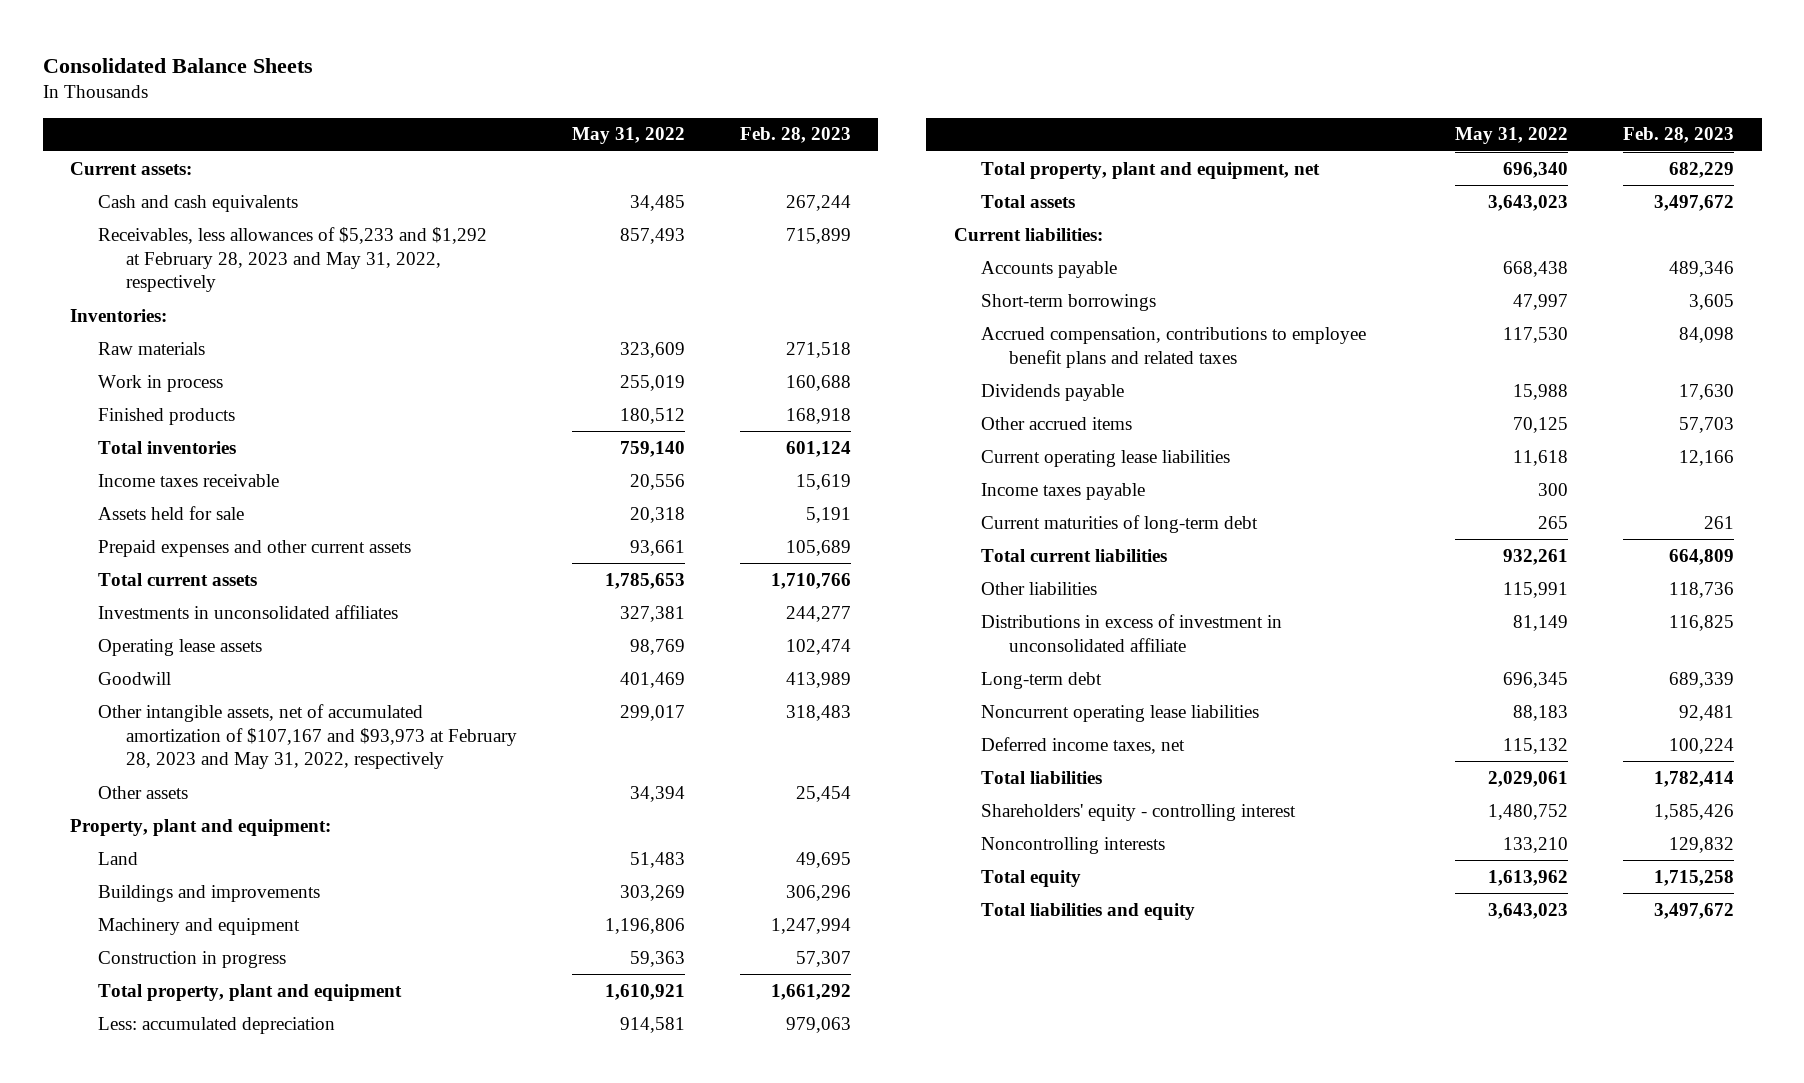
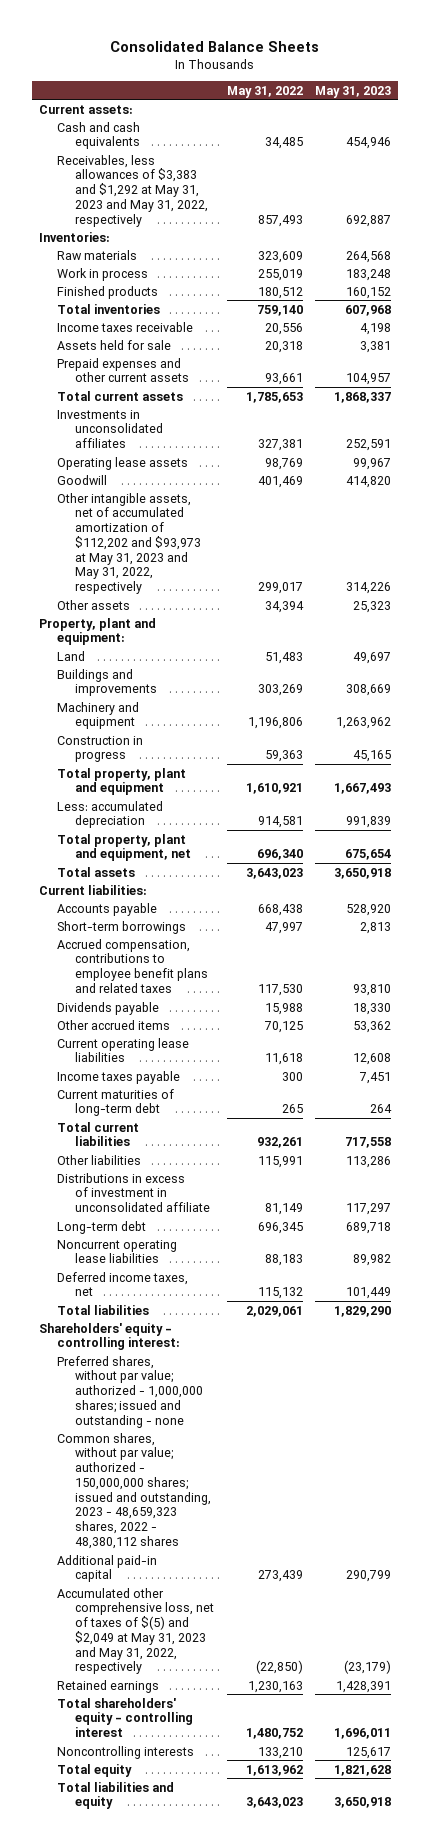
- | May 31, 2022 | Feb. 28, 2023
+ | May 31, 2022 | May 31, 2023
- Receivables, less allowances of $5,233 and $1,292 at February 28, 2023 and May 31, 2022, respectively | 857,493 | 715,899
+ Receivables, less allowances of $3,383 and $1,292 at May 31, 2023 and May 31, 2022, respectively | 857,493 | 692,887
- Other intangible assets, net of accumulated amortization of $107,167 and $93,973 at February 28, 2023 and May 31, 2022, respectively | 299,017 | 318,483
+ Other intangible assets, net of accumulated amortization of $112,202 and $93,973 at May 31, 2023 and May 31, 2022, respectively | 299,017 | 314,226
- Shareholders' equity - controlling interest | 1,480,752 | 1,585,426
+ Shareholders' equity - controlling interest:
+ Preferred shares, without par value; authorized - 1,000,000 shares; issued and outstanding - none
+ Common shares, without par value; authorized - 150,000,000 shares; issued and outstanding, 2023 - 48,659,323 shares, 2022 - 48,380,112 shares
+ Additional paid-in capital | 273,439 | 290,799
+ Accumulated other comprehensive loss, net of taxes of $(5) and $2,049 at May 31, 2023 and May 31, 2022, respectively | (22,850) | (23,179)
+ Retained earnings | 1,230,163 | 1,428,391
+ Total shareholders' equity - controlling interest | 1,480,752 | 1,696,011

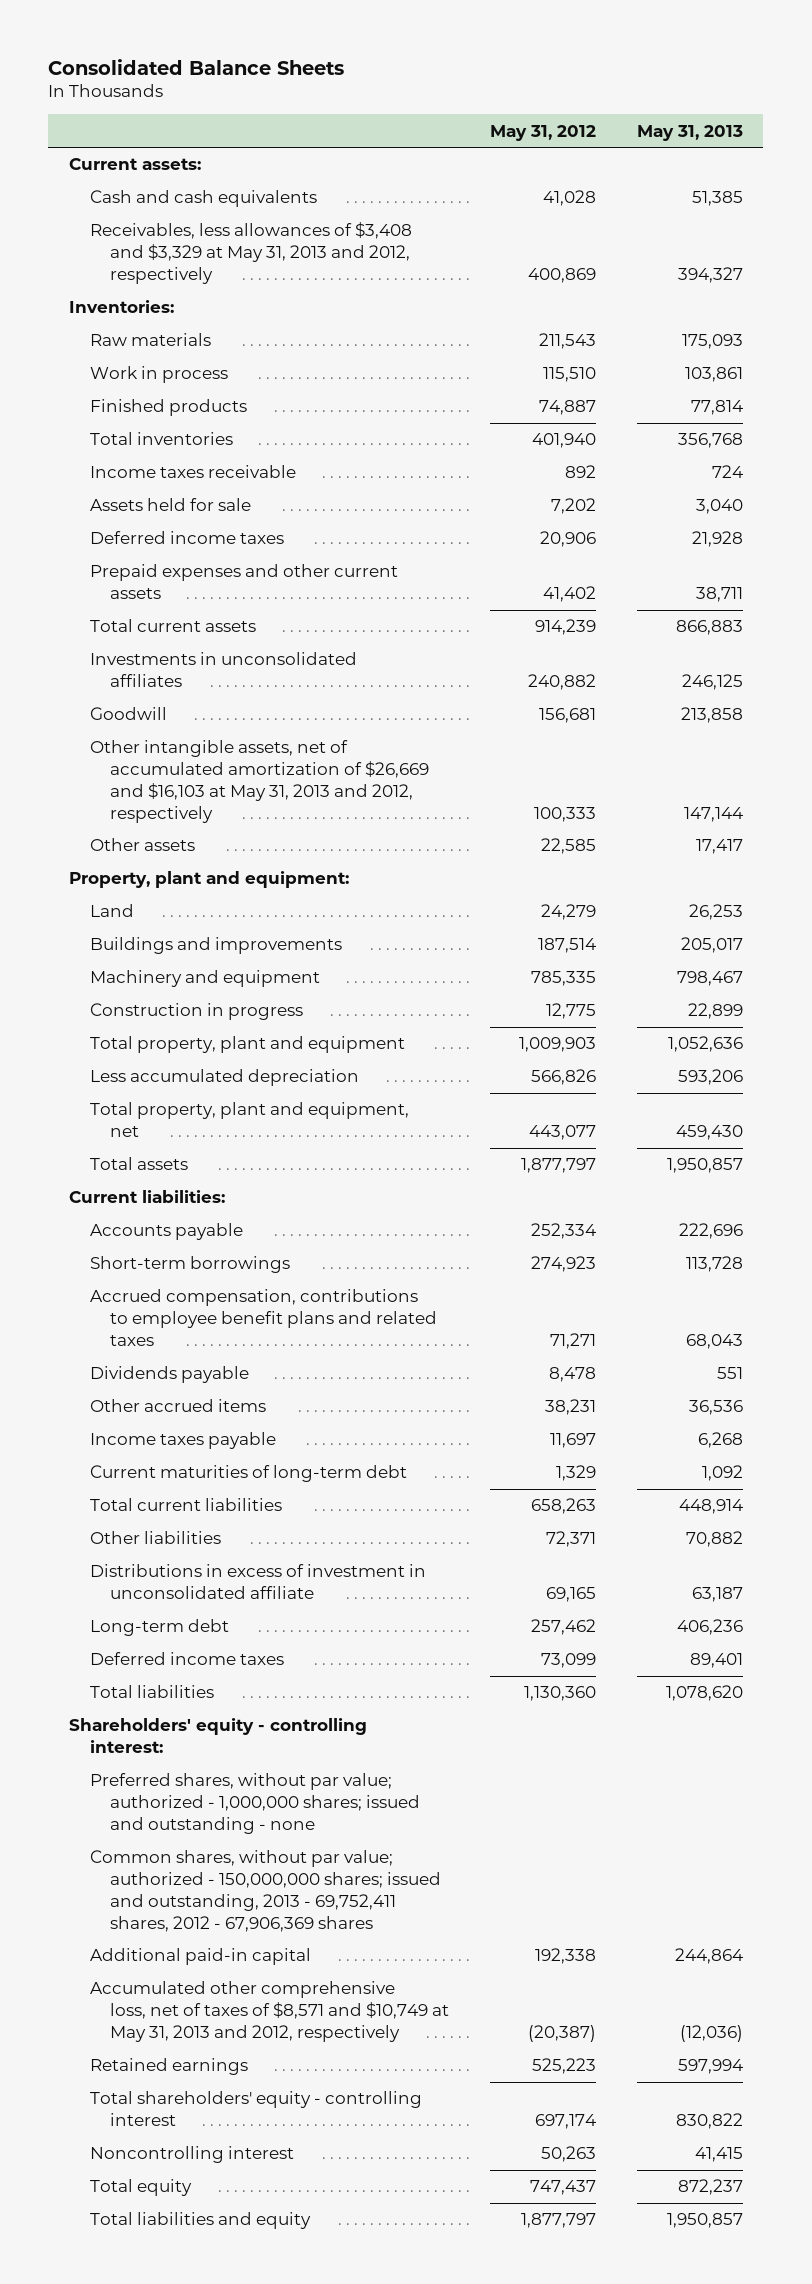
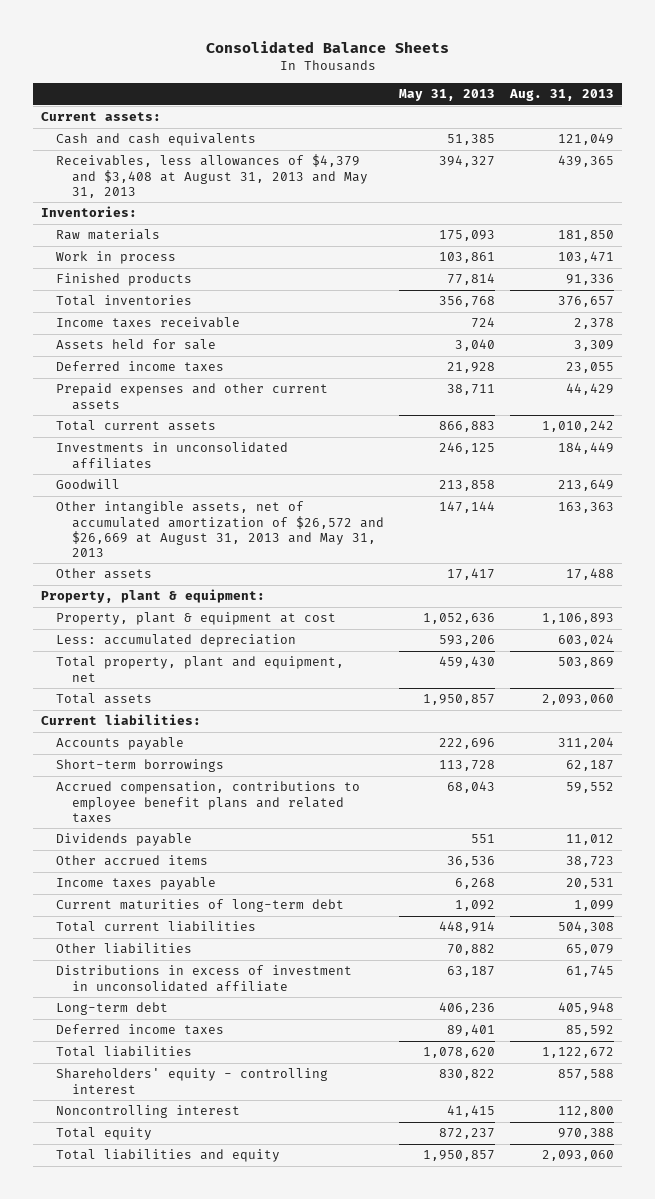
- | May 31, 2012 | May 31, 2013
+ | May 31, 2013 | Aug. 31, 2013
- Receivables, less allowances of $3,408 and $3,329 at May 31, 2013 and 2012, respectively | 400,869 | 394,327
+ Receivables, less allowances of $4,379 and $3,408 at August 31, 2013 and May 31, 2013 | 394,327 | 439,365
- Other intangible assets, net of accumulated amortization of $26,669 and $16,103 at May 31, 2013 and 2012, respectively | 100,333 | 147,144
+ Other intangible assets, net of accumulated amortization of $26,572 and $26,669 at August 31, 2013 and May 31, 2013 | 147,144 | 163,363
- Property, plant and equipment:
- Land | 24,279 | 26,253
- Buildings and improvements | 187,514 | 205,017
- Machinery and equipment | 785,335 | 798,467
- Construction in progress | 12,775 | 22,899
- Total property, plant and equipment | 1,009,903 | 1,052,636
- Less accumulated depreciation | 566,826 | 593,206
+ Property, plant & equipment:
+ Property, plant & equipment at cost | 1,052,636 | 1,106,893
+ Less: accumulated depreciation | 593,206 | 603,024
- Shareholders' equity - controlling interest:
- Preferred shares, without par value; authorized - 1,000,000 shares; issued and outstanding - none
- Common shares, without par value; authorized - 150,000,000 shares; issued and outstanding, 2013 - 69,752,411 shares, 2012 - 67,906,369 shares
- Additional paid-in capital | 192,338 | 244,864
- Accumulated other comprehensive loss, net of taxes of $8,571 and $10,749 at May 31, 2013 and 2012, respectively | (20,387) | (12,036)
- Retained earnings | 525,223 | 597,994
- Total shareholders' equity - controlling interest | 697,174 | 830,822
+ Shareholders' equity - controlling interest | 830,822 | 857,588

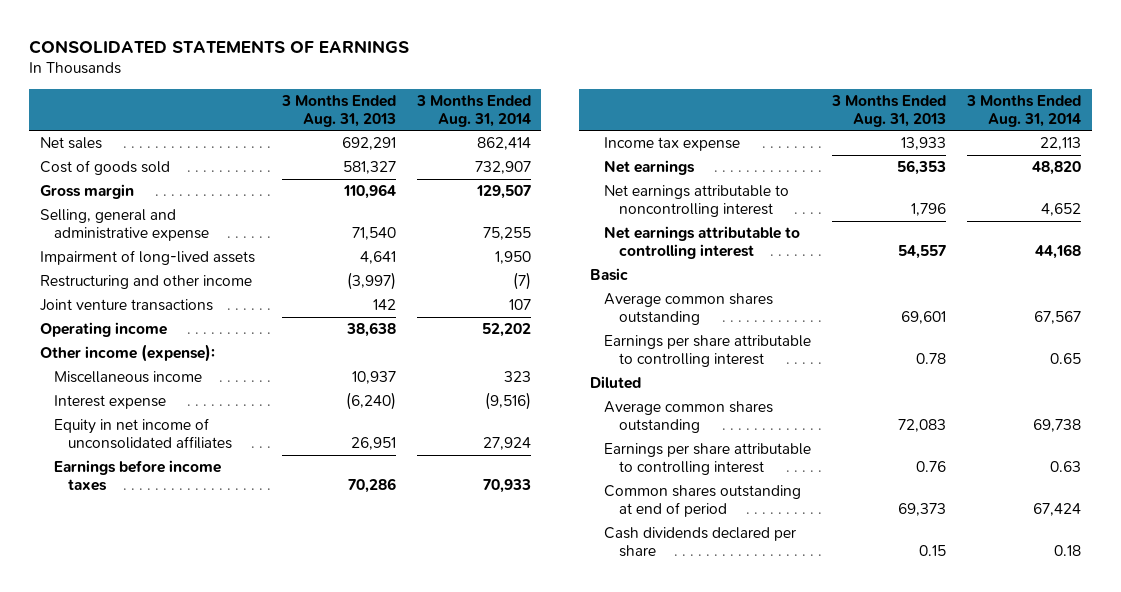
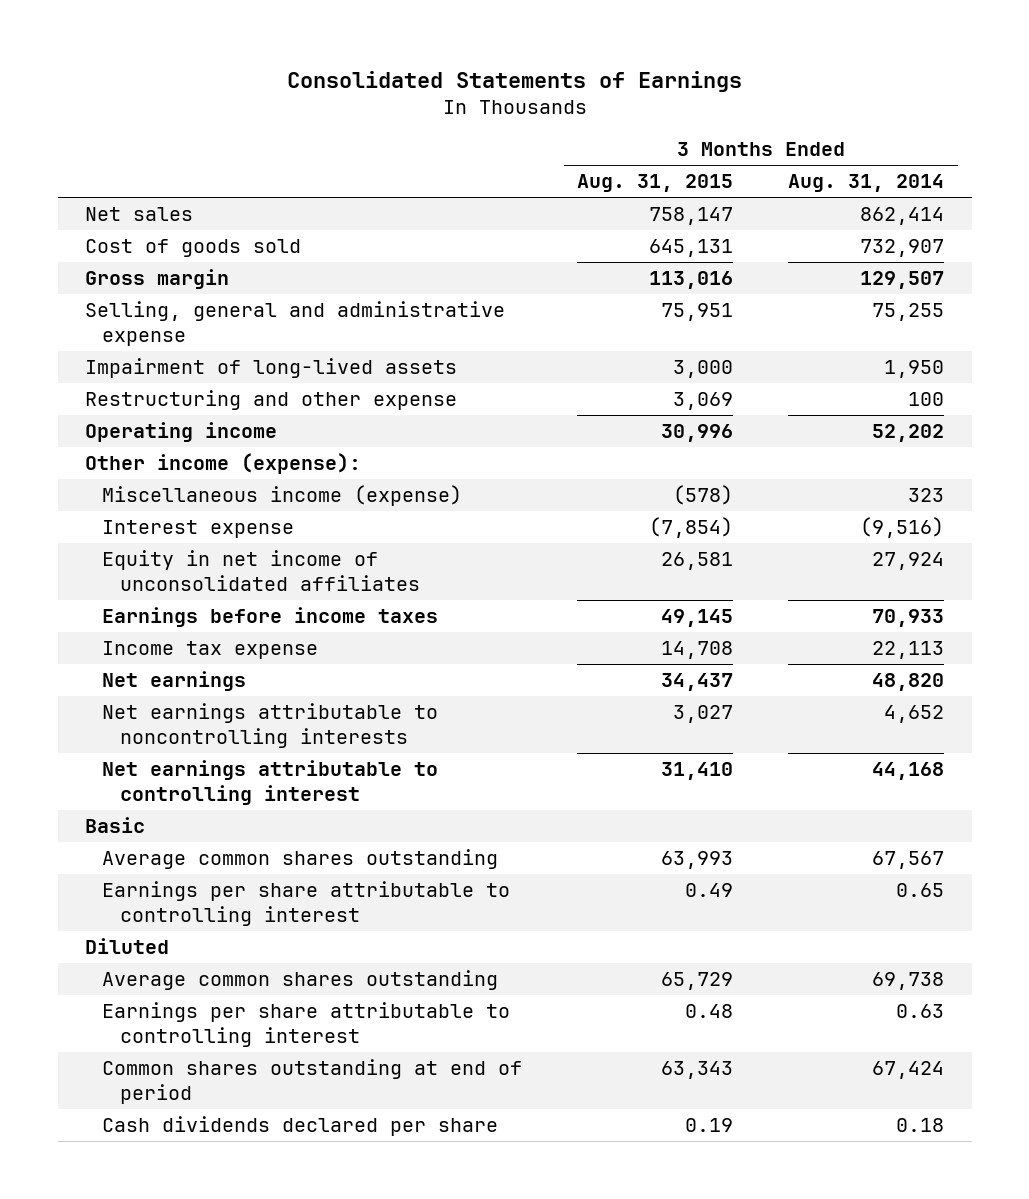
- CONSOLIDATED STATEMENTS OF EARNINGS
+ Consolidated Statements of Earnings
- | 3 Months Ended Aug. 31, 2013 | 3 Months Ended Aug. 31, 2014
+ | 3 Months Ended Aug. 31, 2015 | 3 Months Ended Aug. 31, 2014
- Restructuring and other income | (3,997) | (7)
- Joint venture transactions | 142 | 107
+ Restructuring and other expense | 3,069 | 100
- Miscellaneous income | 10,937 | 323
+ Miscellaneous income (expense) | (578) | 323
- Net earnings attributable to noncontrolling interest | 1,796 | 4,652
+ Net earnings attributable to noncontrolling interests | 3,027 | 4,652

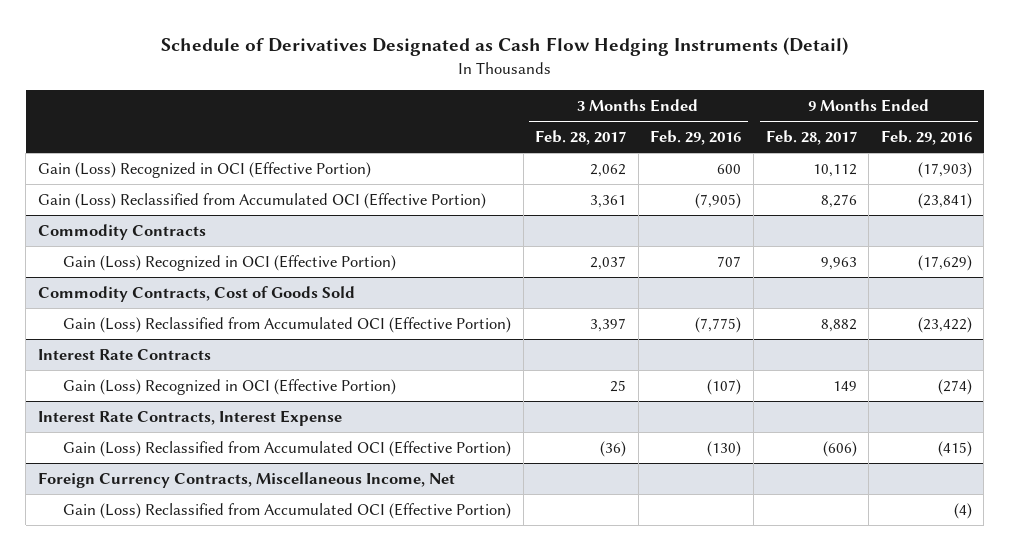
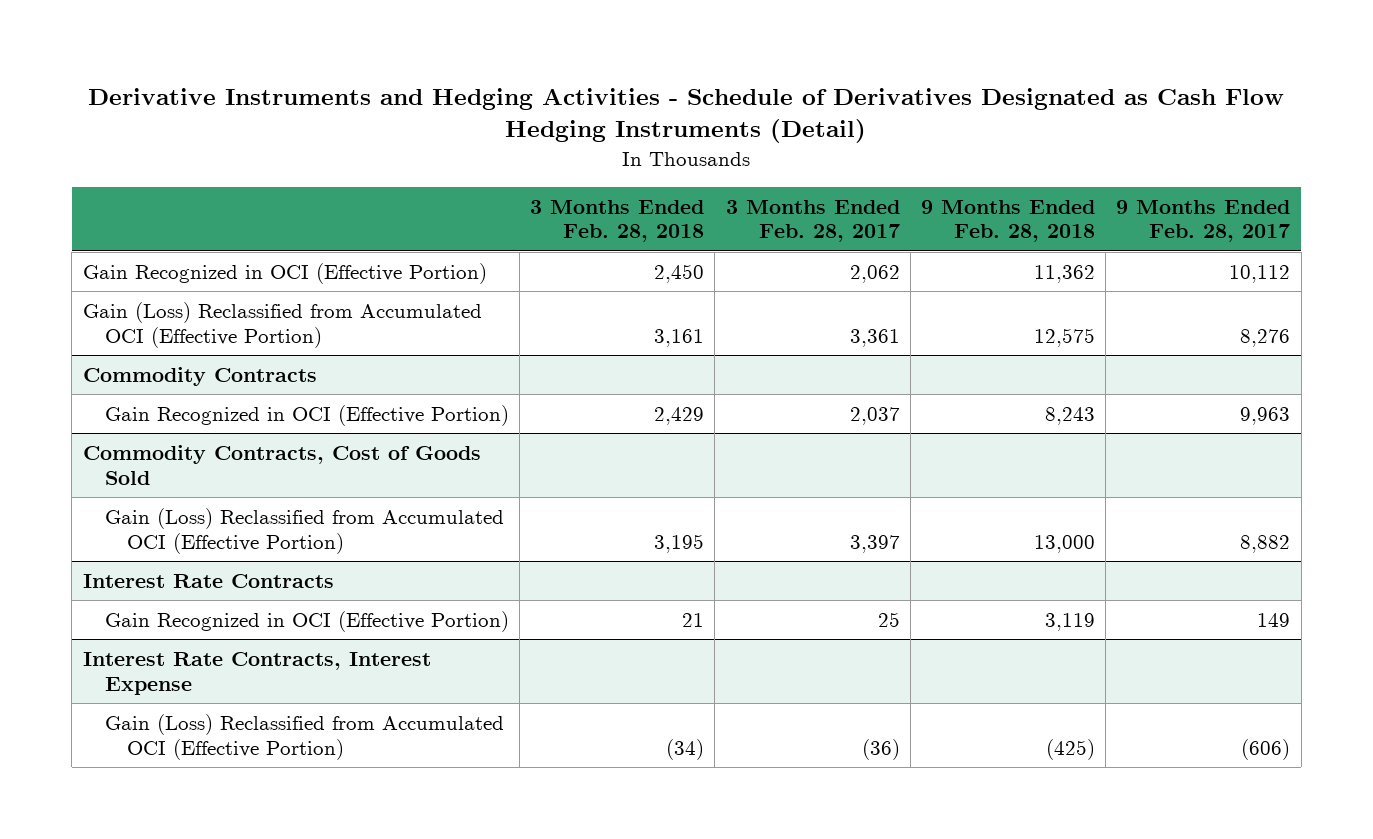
- Schedule of Derivatives Designated as Cash Flow Hedging Instruments (Detail)
+ Derivative Instruments and Hedging Activities - Schedule of Derivatives Designated as Cash Flow Hedging Instruments (Detail)
- | 3 Months Ended Feb. 28, 2017 | 3 Months Ended Feb. 29, 2016 | 9 Months Ended Feb. 28, 2017 | 9 Months Ended Feb. 29, 2016
+ | 3 Months Ended Feb. 28, 2018 | 3 Months Ended Feb. 28, 2017 | 9 Months Ended Feb. 28, 2018 | 9 Months Ended Feb. 28, 2017
- Gain (Loss) Recognized in OCI (Effective Portion) | 2,062 | 600 | 10,112 | (17,903)
+ Gain Recognized in OCI (Effective Portion) | 2,450 | 2,062 | 11,362 | 10,112
@ Commodity Contracts
- Gain (Loss) Recognized in OCI (Effective Portion) | 2,037 | 707 | 9,963 | (17,629)
+ Gain Recognized in OCI (Effective Portion) | 2,429 | 2,037 | 8,243 | 9,963
@ Interest Rate Contracts
- Gain (Loss) Recognized in OCI (Effective Portion) | 25 | (107) | 149 | (274)
+ Gain Recognized in OCI (Effective Portion) | 21 | 25 | 3,119 | 149
- Foreign Currency Contracts, Miscellaneous Income, Net
- Gain (Loss) Reclassified from Accumulated OCI (Effective Portion) | | | | (4)

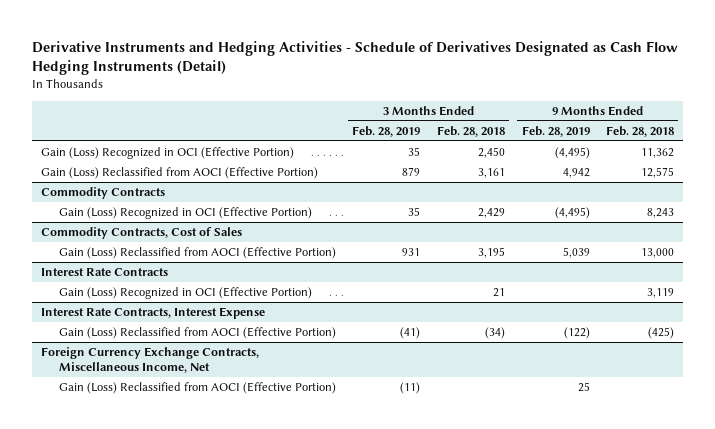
- | 3 Months Ended Feb. 28, 2018 | 3 Months Ended Feb. 28, 2017 | 9 Months Ended Feb. 28, 2018 | 9 Months Ended Feb. 28, 2017
+ | 3 Months Ended Feb. 28, 2019 | 3 Months Ended Feb. 28, 2018 | 9 Months Ended Feb. 28, 2019 | 9 Months Ended Feb. 28, 2018
- Gain Recognized in OCI (Effective Portion) | 2,450 | 2,062 | 11,362 | 10,112
- Gain (Loss) Reclassified from Accumulated OCI (Effective Portion) | 3,161 | 3,361 | 12,575 | 8,276
+ Gain (Loss) Recognized in OCI (Effective Portion) | 35 | 2,450 | (4,495) | 11,362
+ Gain (Loss) Reclassified from AOCI (Effective Portion) | 879 | 3,161 | 4,942 | 12,575
@ Commodity Contracts
- Gain Recognized in OCI (Effective Portion) | 2,429 | 2,037 | 8,243 | 9,963
- Commodity Contracts, Cost of Goods Sold
- Gain (Loss) Reclassified from Accumulated OCI (Effective Portion) | 3,195 | 3,397 | 13,000 | 8,882
@ Commodity Contracts
+ Gain (Loss) Recognized in OCI (Effective Portion) | 35 | 2,429 | (4,495) | 8,243
+ Commodity Contracts, Cost of Sales
+ Gain (Loss) Reclassified from AOCI (Effective Portion) | 931 | 3,195 | 5,039 | 13,000
@ Interest Rate Contracts
- Gain Recognized in OCI (Effective Portion) | 21 | 25 | 3,119 | 149
+ Gain (Loss) Recognized in OCI (Effective Portion) | | 21 | | 3,119
@ Interest Rate Contracts, Interest Expense
- Gain (Loss) Reclassified from Accumulated OCI (Effective Portion) | (34) | (36) | (425) | (606)
+ Gain (Loss) Reclassified from AOCI (Effective Portion) | (41) | (34) | (122) | (425)
+ Foreign Currency Exchange Contracts, Miscellaneous Income, Net
+ Gain (Loss) Reclassified from AOCI (Effective Portion) | (11) | | 25 |

